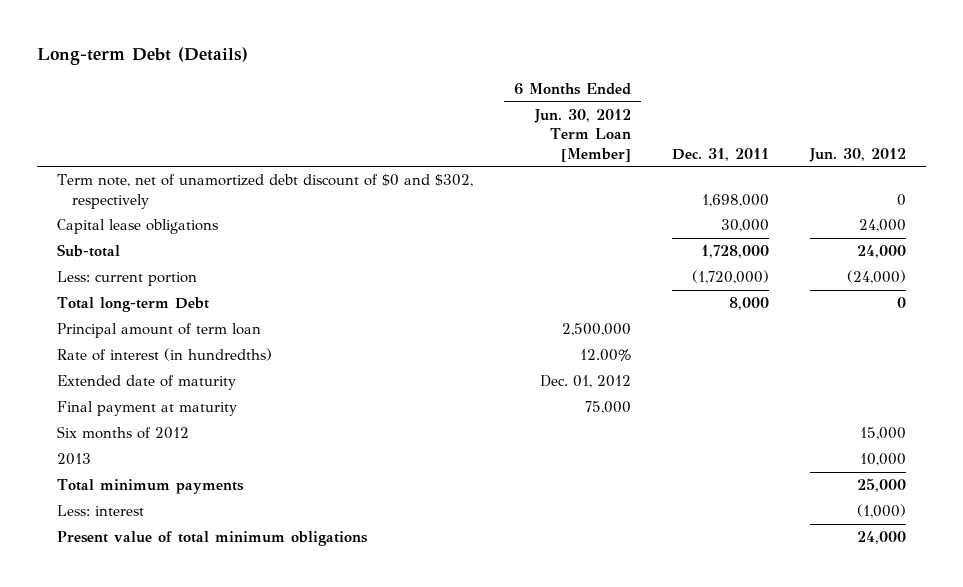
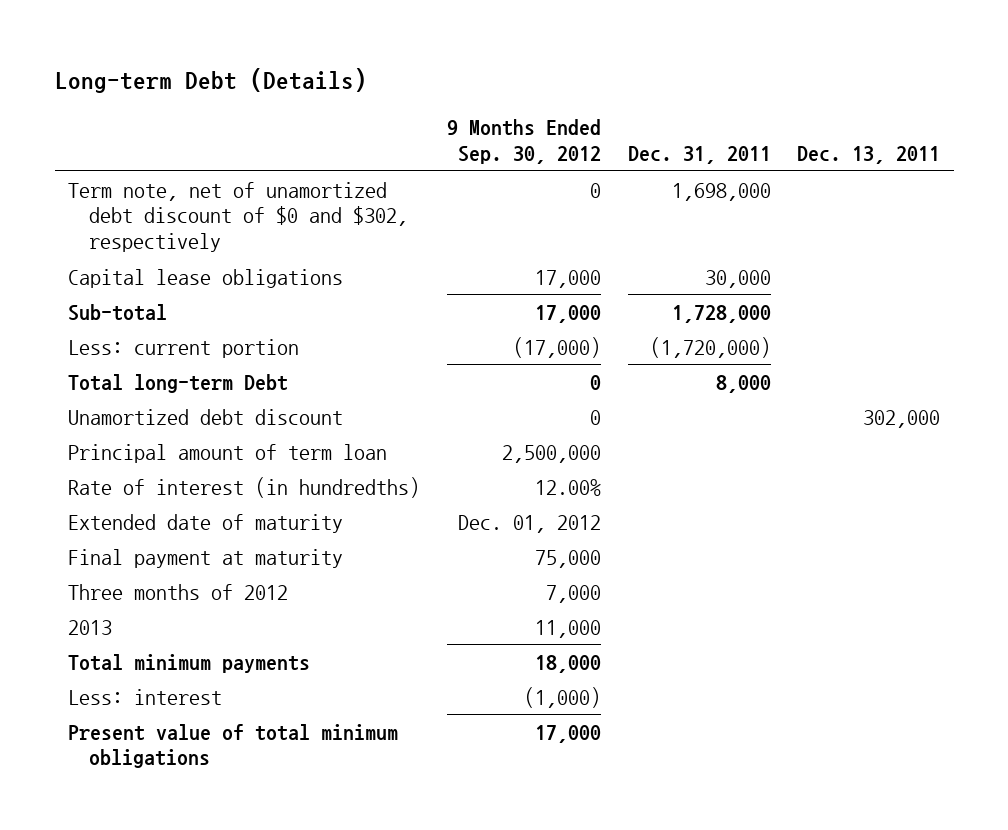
- | 6 Months Ended Jun. 30, 2012 Term Loan [Member] | Dec. 31, 2011 | Jun. 30, 2012
+ | 9 Months Ended Sep. 30, 2012 | Dec. 31, 2011 | Dec. 13, 2011
+ Unamortized debt discount | 0 | | 302,000
- Six months of 2012 | | | 15,000
+ Three months of 2012 | 7,000 | |

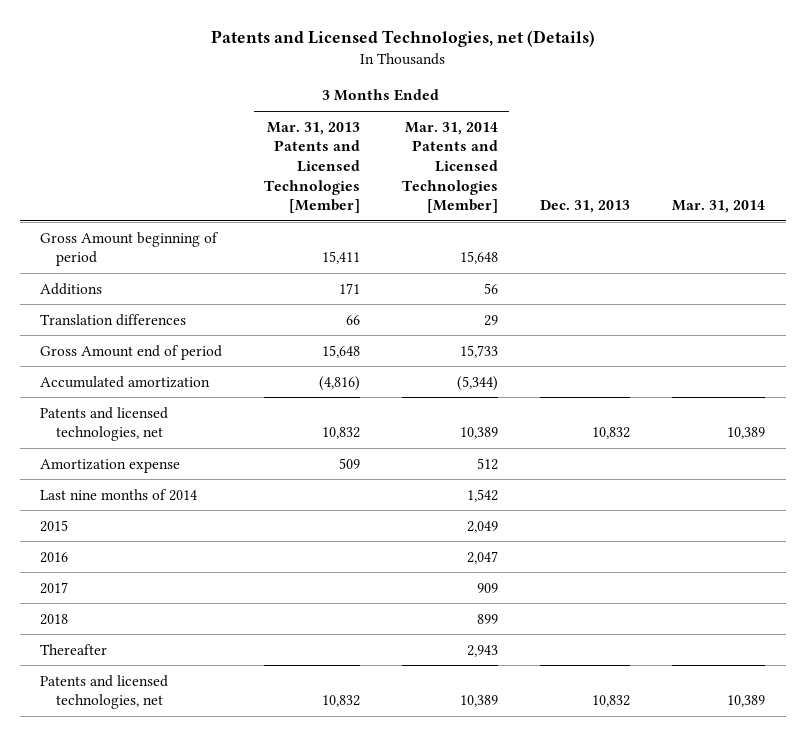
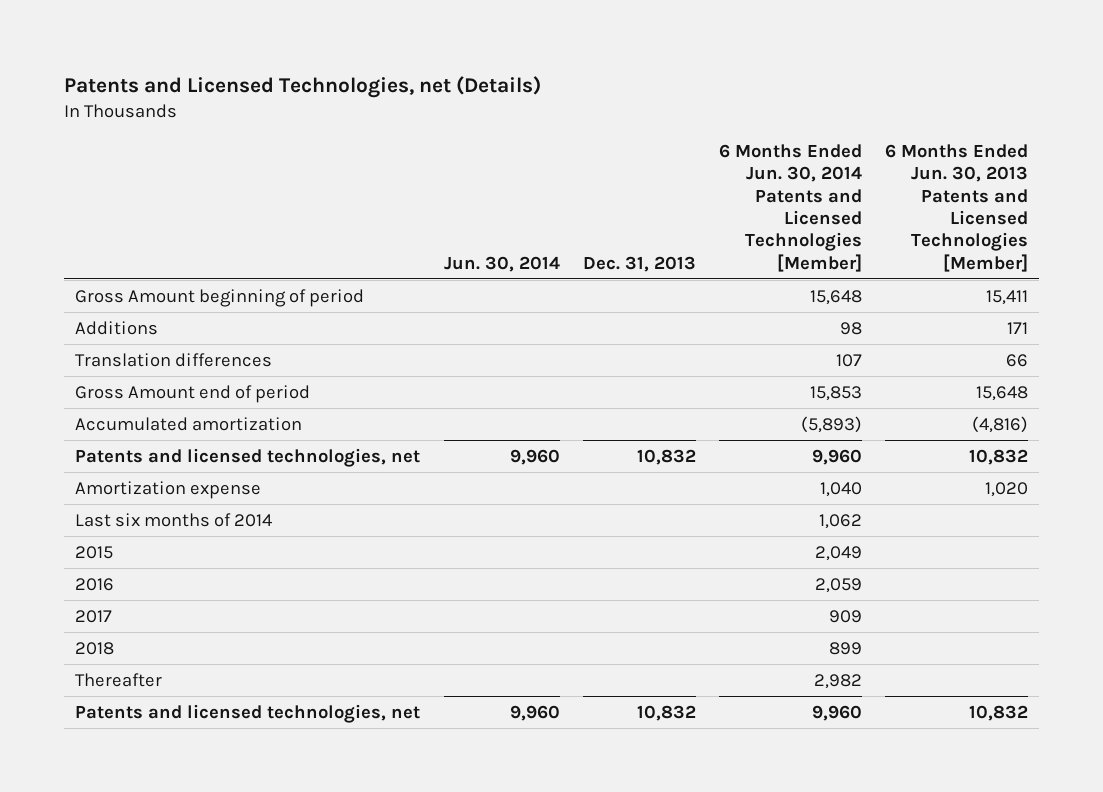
- | 3 Months Ended Mar. 31, 2013 Patents and Licensed Technologies [Member] | 3 Months Ended Mar. 31, 2014 Patents and Licensed Technologies [Member] | Dec. 31, 2013 | Mar. 31, 2014
+ | Jun. 30, 2014 | Dec. 31, 2013 | 6 Months Ended Jun. 30, 2014 Patents and Licensed Technologies [Member] | 6 Months Ended Jun. 30, 2013 Patents and Licensed Technologies [Member]
- Last nine months of 2014 | | 1,542 | |
+ Last six months of 2014 | | | 1,062 |

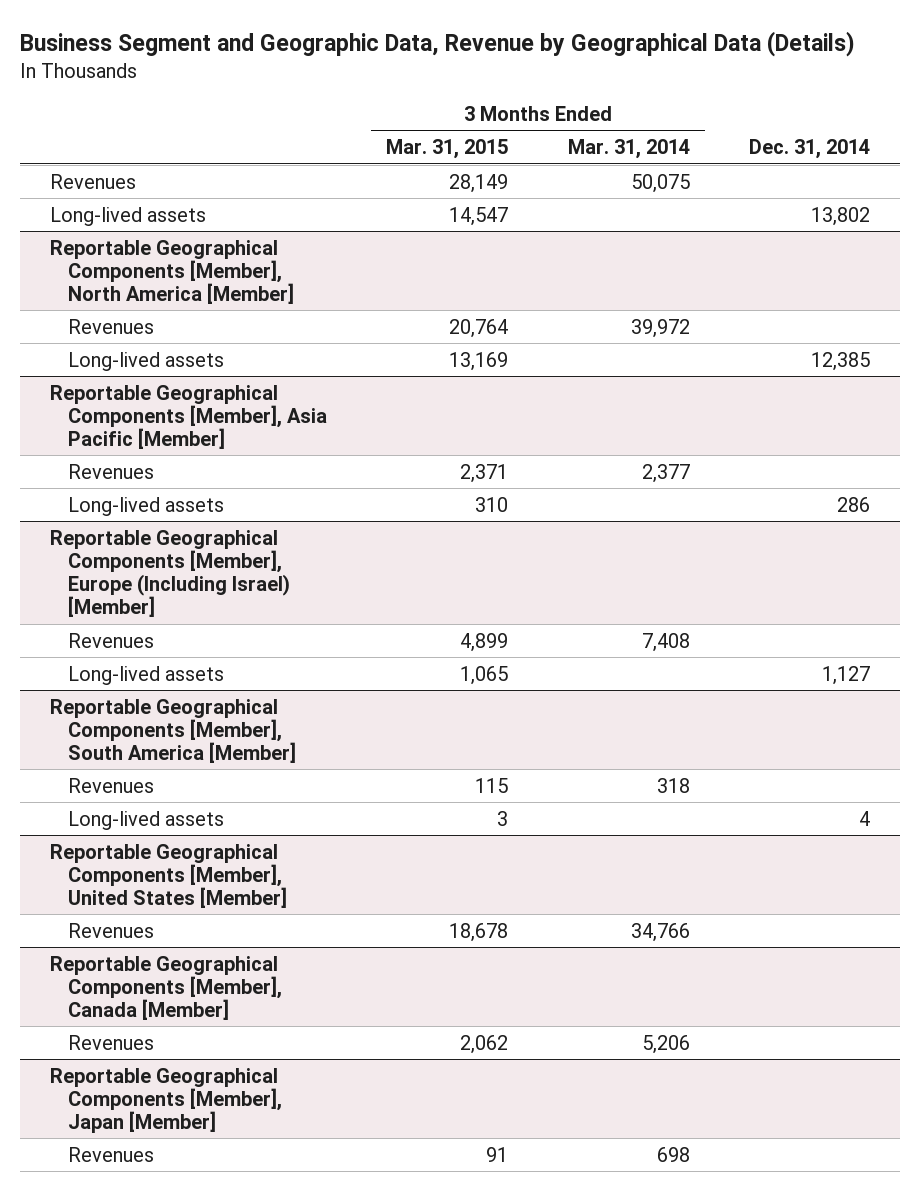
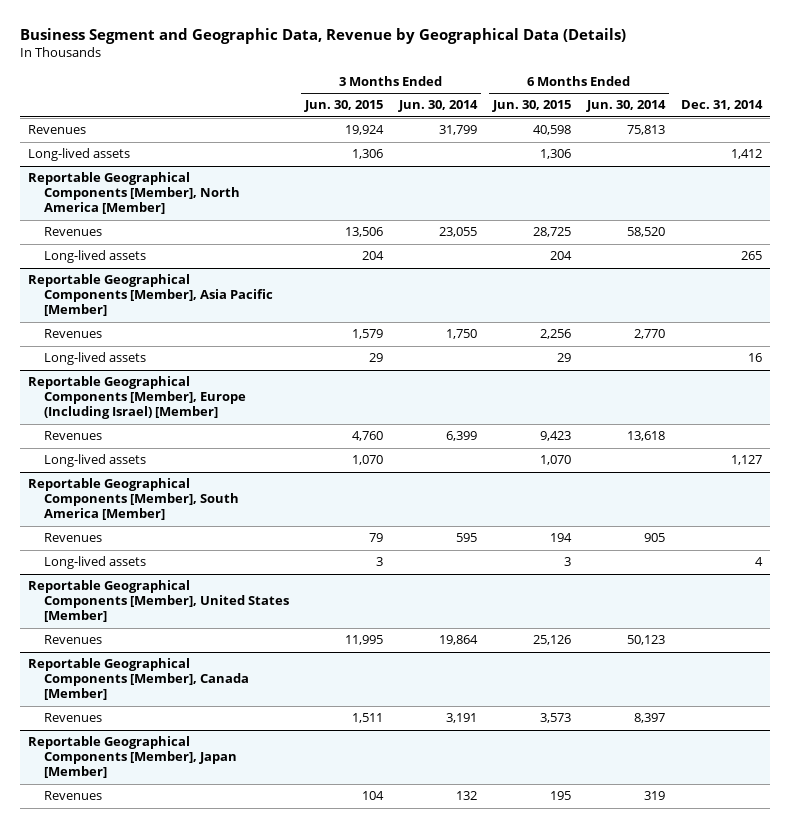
- | 3 Months Ended Mar. 31, 2015 | 3 Months Ended Mar. 31, 2014 | Dec. 31, 2014
+ | 3 Months Ended Jun. 30, 2015 | 3 Months Ended Jun. 30, 2014 | 6 Months Ended Jun. 30, 2015 | 6 Months Ended Jun. 30, 2014 | Dec. 31, 2014
- Long-lived assets | 14,547 | | 13,802
+ Long-lived assets | 1,306 | | 1,306 | | 1,412
@ Reportable Geographical Components [Member], North America [Member]
- Long-lived assets | 13,169 | | 12,385
+ Long-lived assets | 204 | | 204 | | 265
@ Reportable Geographical Components [Member], Asia Pacific [Member]
- Long-lived assets | 310 | | 286
+ Long-lived assets | 29 | | 29 | | 16

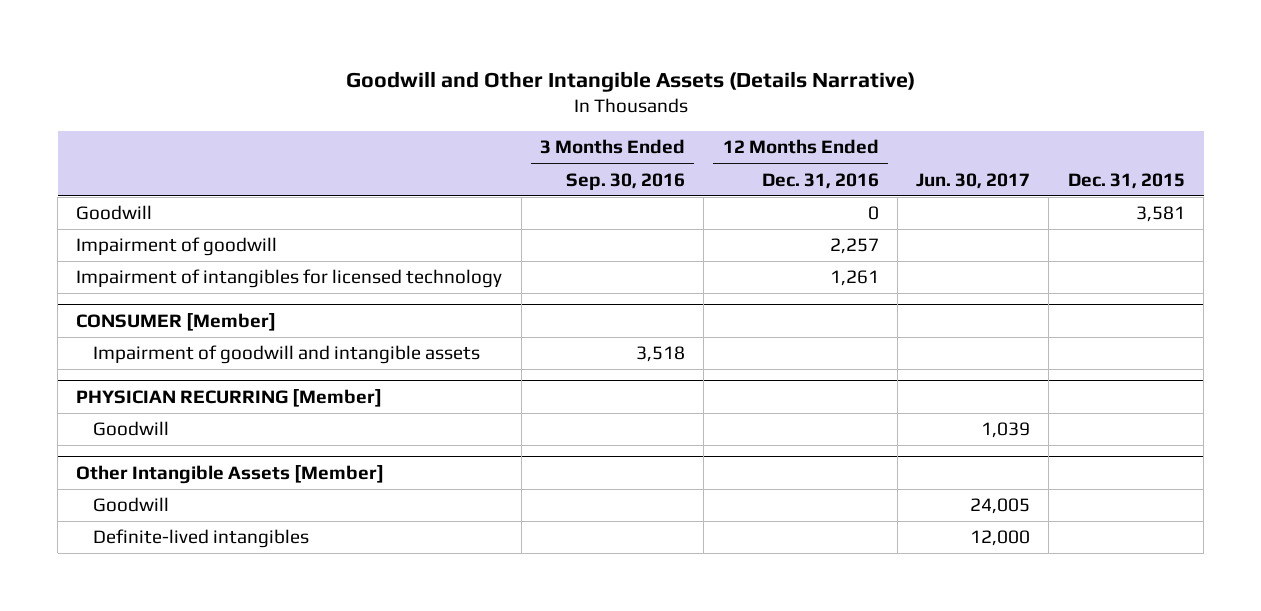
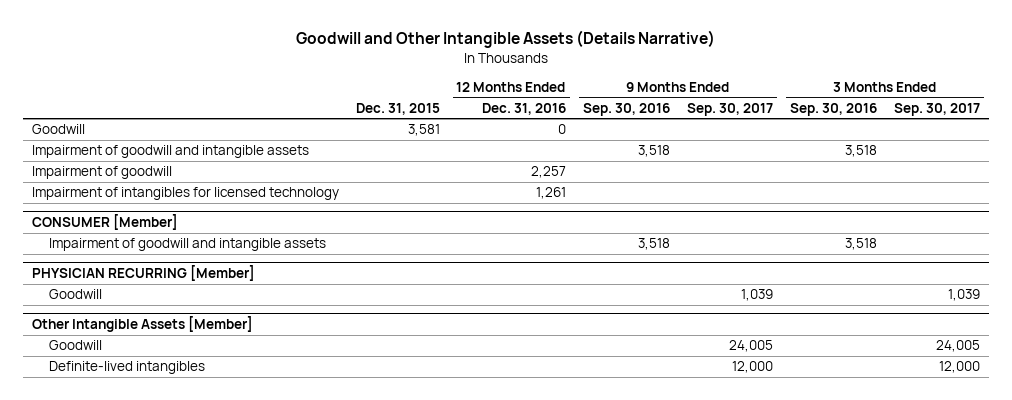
- | 3 Months Ended Sep. 30, 2016 | 12 Months Ended Dec. 31, 2016 | Jun. 30, 2017 | Dec. 31, 2015
+ | Dec. 31, 2015 | 12 Months Ended Dec. 31, 2016 | 9 Months Ended Sep. 30, 2016 | 9 Months Ended Sep. 30, 2017 | 3 Months Ended Sep. 30, 2016 | 3 Months Ended Sep. 30, 2017
+ Impairment of goodwill and intangible assets | | | 3,518 | | 3,518 |

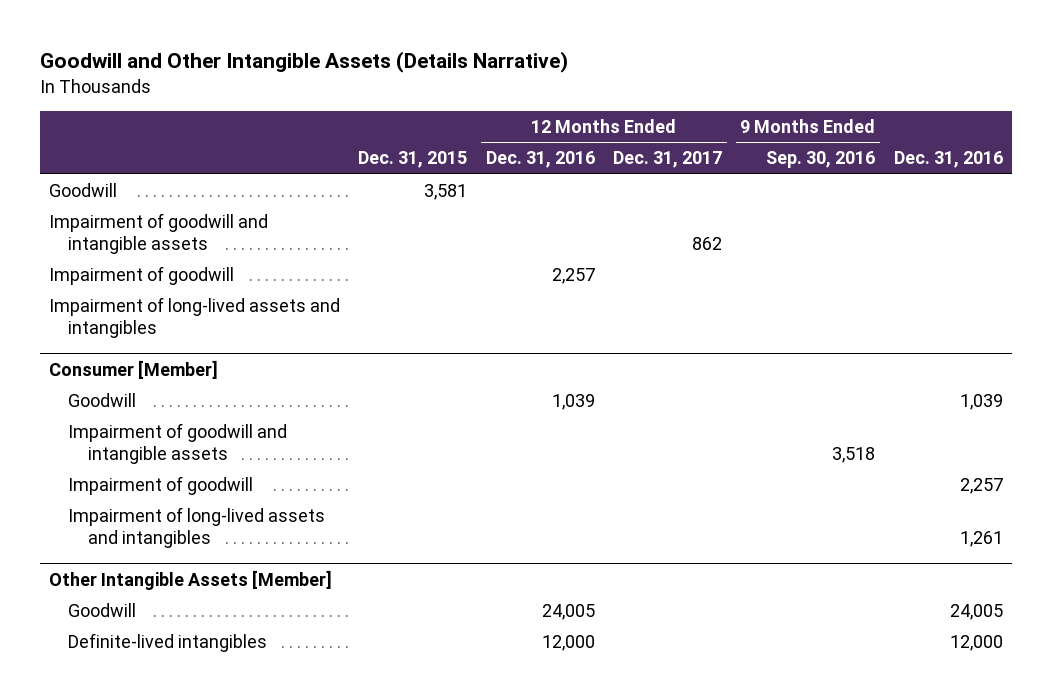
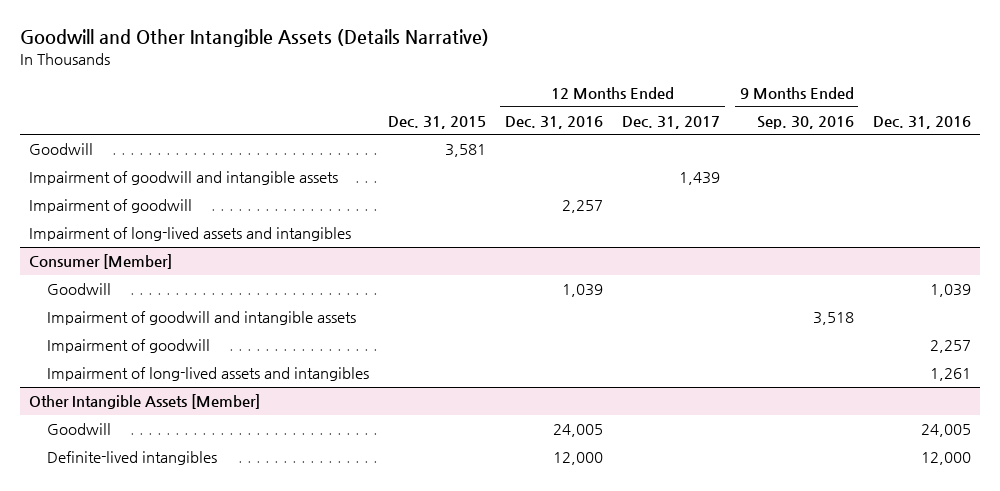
- Impairment of goodwill and intangible assets | | | 862 | |
+ Impairment of goodwill and intangible assets | | | 1,439 | |

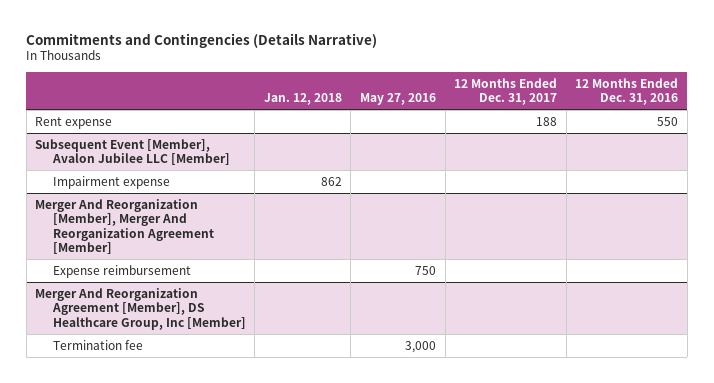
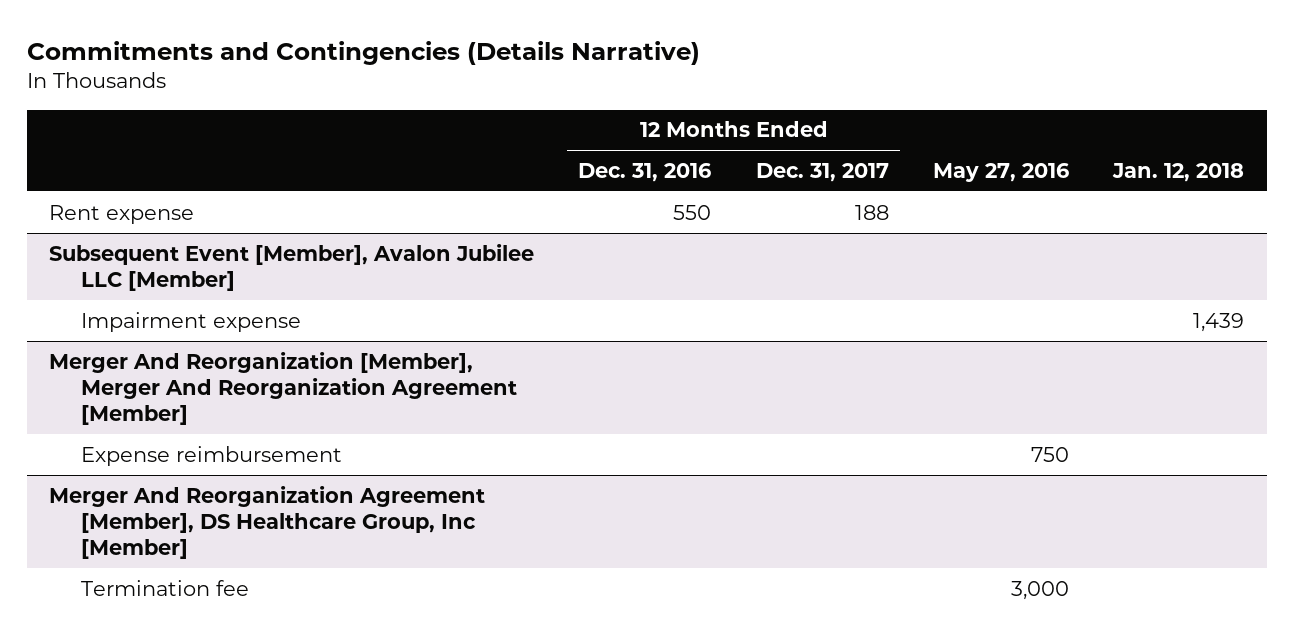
- | Jan. 12, 2018 | May 27, 2016 | 12 Months Ended Dec. 31, 2017 | 12 Months Ended Dec. 31, 2016
+ | 12 Months Ended Dec. 31, 2016 | 12 Months Ended Dec. 31, 2017 | May 27, 2016 | Jan. 12, 2018
@ Subsequent Event [Member], Avalon Jubilee LLC [Member]
- Impairment expense | 862 | | |
+ Impairment expense | | | | 1,439

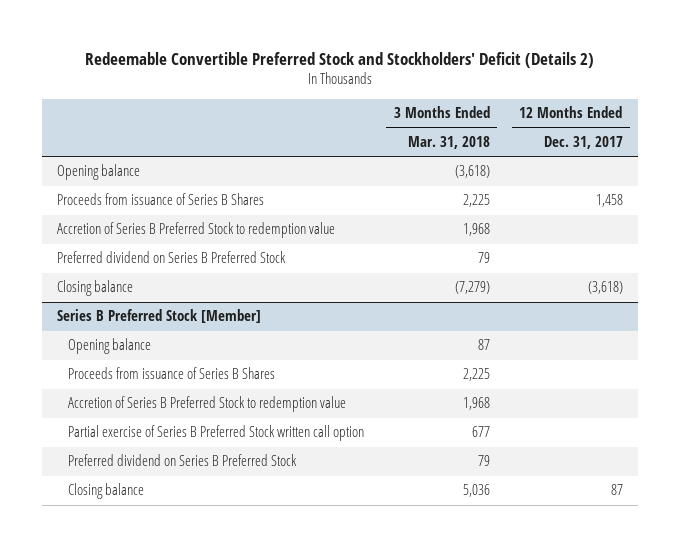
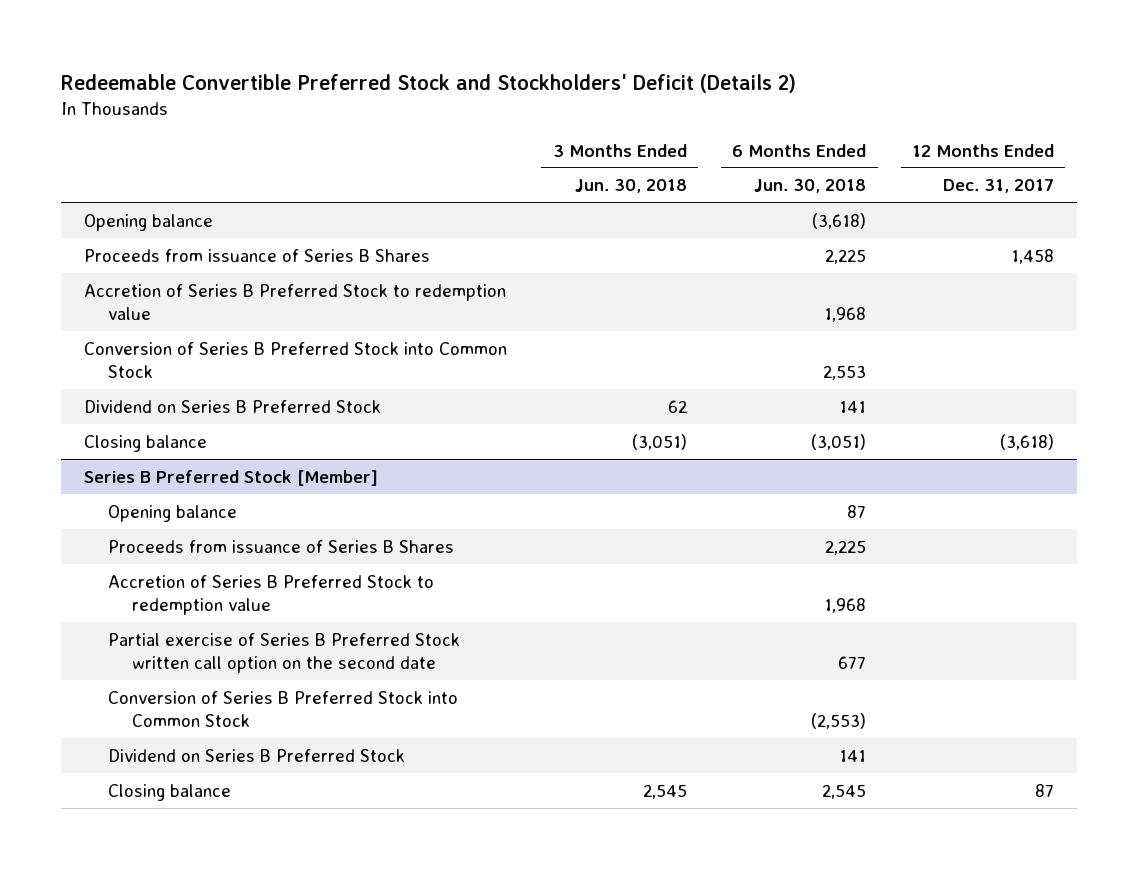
- | 3 Months Ended Mar. 31, 2018 | 12 Months Ended Dec. 31, 2017
+ | 3 Months Ended Jun. 30, 2018 | 6 Months Ended Jun. 30, 2018 | 12 Months Ended Dec. 31, 2017
- Preferred dividend on Series B Preferred Stock | 79 |
+ Conversion of Series B Preferred Stock into Common Stock | | 2,553 |
+ Dividend on Series B Preferred Stock | 62 | 141 |
@ Series B Preferred Stock [Member]
- Partial exercise of Series B Preferred Stock written call option | 677 |
- Preferred dividend on Series B Preferred Stock | 79 |
+ Partial exercise of Series B Preferred Stock written call option on the second date | | 677 |
+ Conversion of Series B Preferred Stock into Common Stock | | (2,553) |
+ Dividend on Series B Preferred Stock | | 141 |

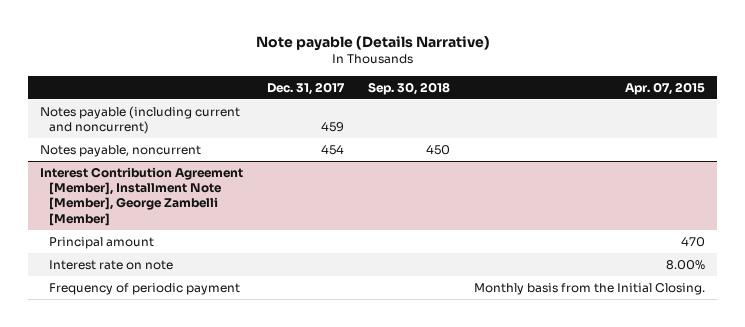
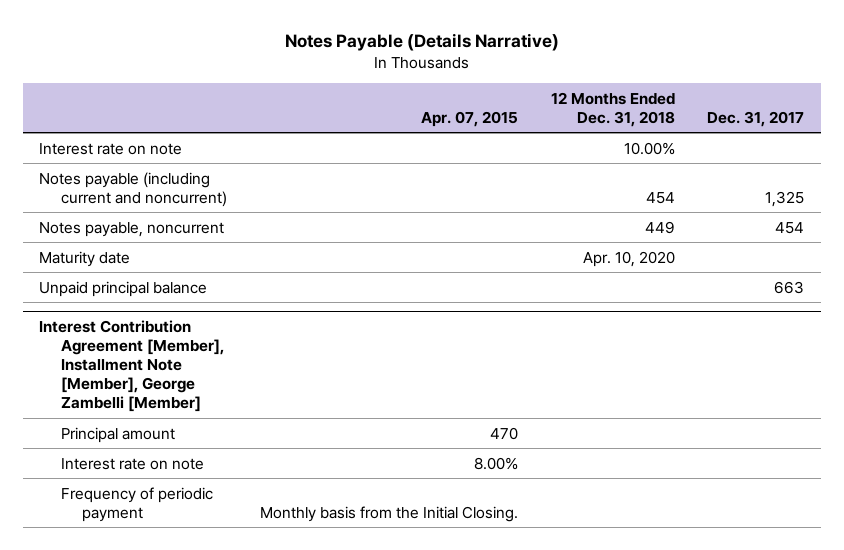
- Note payable (Details Narrative)
+ Notes Payable (Details Narrative)
- | Dec. 31, 2017 | Sep. 30, 2018 | Apr. 07, 2015
+ | Apr. 07, 2015 | 12 Months Ended Dec. 31, 2018 | Dec. 31, 2017
- Notes payable (including current and noncurrent) | 459 | |
+ Interest rate on note | | 10.00% |
+ Notes payable (including current and noncurrent) | | 454 | 1,325
+ Maturity date | | Apr. 10, 2020 |
+ Unpaid principal balance | | | 663

